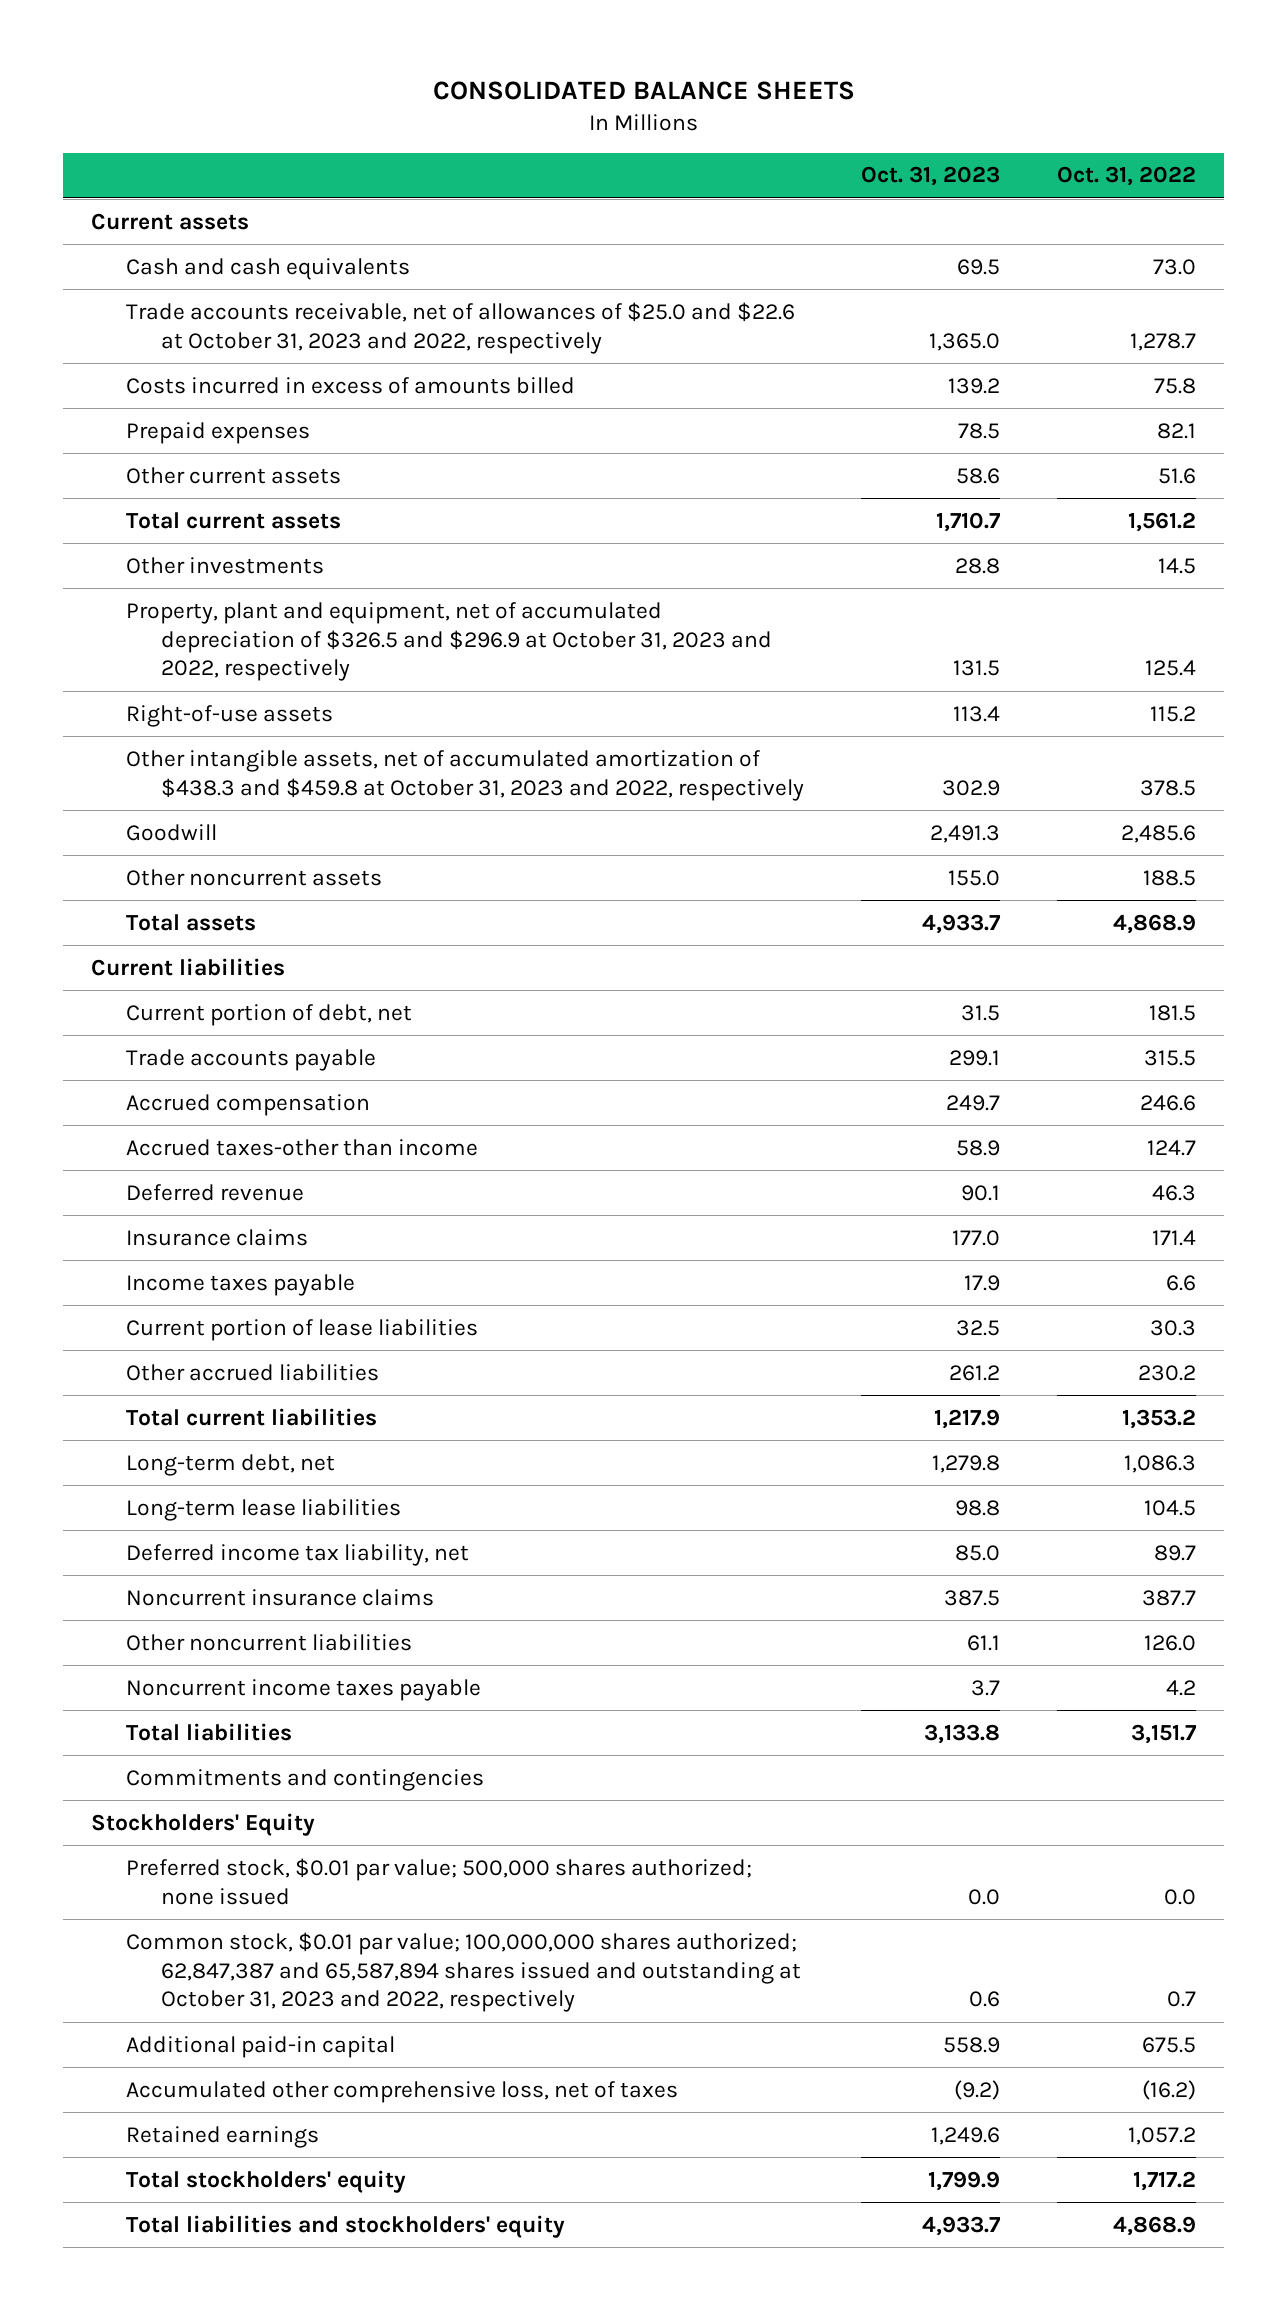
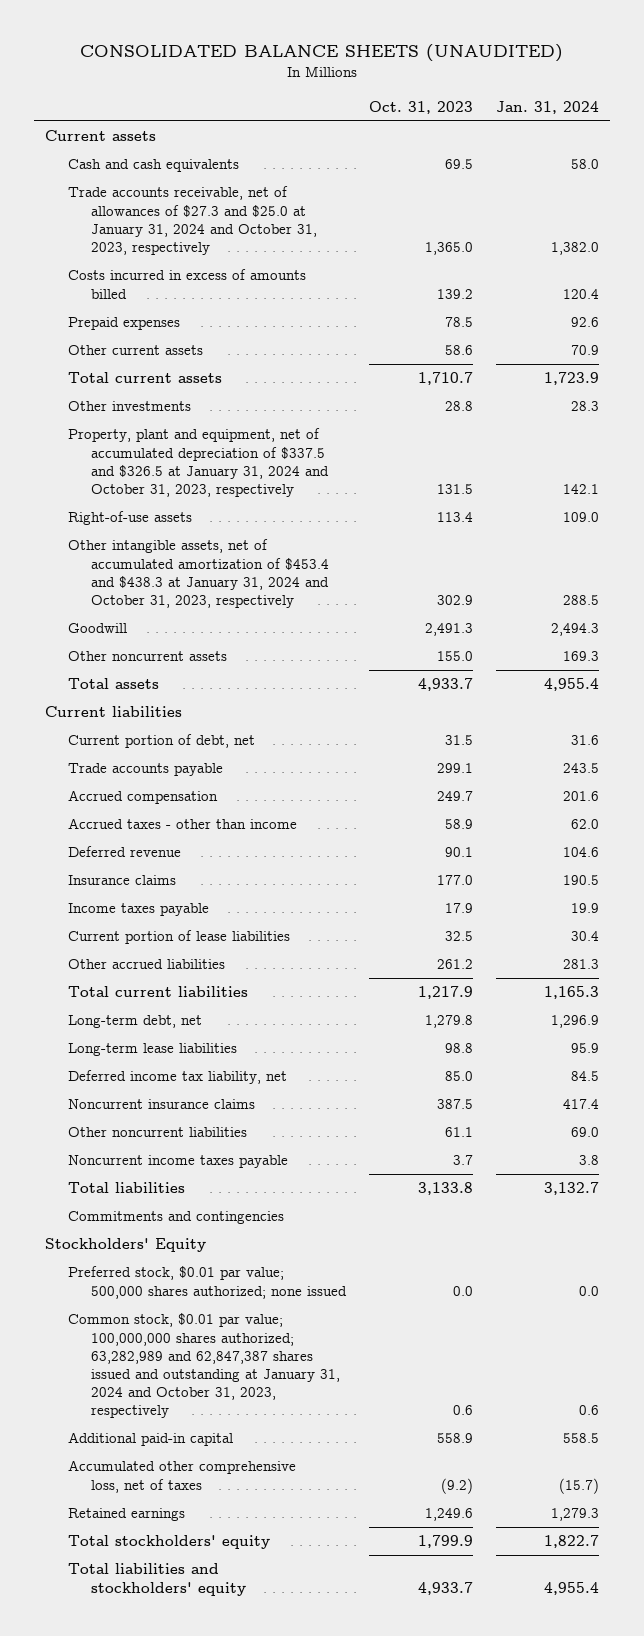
- CONSOLIDATED BALANCE SHEETS
+ CONSOLIDATED BALANCE SHEETS (UNAUDITED)
- | Oct. 31, 2023 | Oct. 31, 2022
+ | Oct. 31, 2023 | Jan. 31, 2024
- Trade accounts receivable, net of allowances of $25.0 and $22.6 at October 31, 2023 and 2022, respectively | 1,365.0 | 1,278.7
+ Trade accounts receivable, net of allowances of $27.3 and $25.0 at January 31, 2024 and October 31, 2023, respectively | 1,365.0 | 1,382.0
- Property, plant and equipment, net of accumulated depreciation of $326.5 and $296.9 at October 31, 2023 and 2022, respectively | 131.5 | 125.4
+ Property, plant and equipment, net of accumulated depreciation of $337.5 and $326.5 at January 31, 2024 and October 31, 2023, respectively | 131.5 | 142.1
- Other intangible assets, net of accumulated amortization of $438.3 and $459.8 at October 31, 2023 and 2022, respectively | 302.9 | 378.5
+ Other intangible assets, net of accumulated amortization of $453.4 and $438.3 at January 31, 2024 and October 31, 2023, respectively | 302.9 | 288.5
- Accrued taxes-other than income | 58.9 | 124.7
+ Accrued taxes - other than income | 58.9 | 62.0
- Common stock, $0.01 par value; 100,000,000 shares authorized; 62,847,387 and 65,587,894 shares issued and outstanding at October 31, 2023 and 2022, respectively | 0.6 | 0.7
+ Common stock, $0.01 par value; 100,000,000 shares authorized; 63,282,989 and 62,847,387 shares issued and outstanding at January 31, 2024 and October 31, 2023, respectively | 0.6 | 0.6

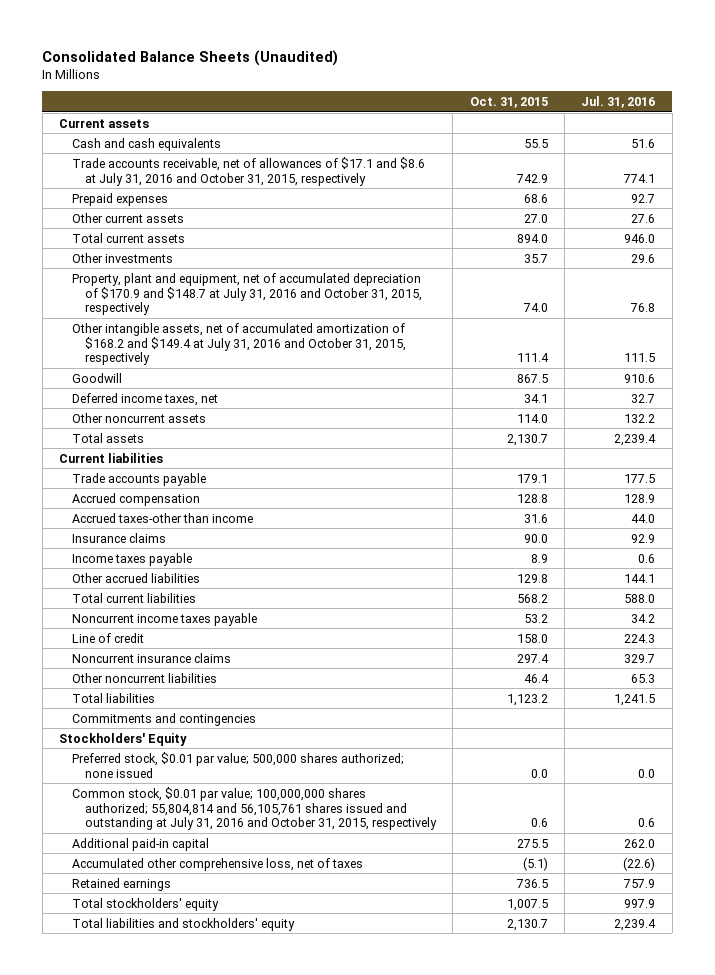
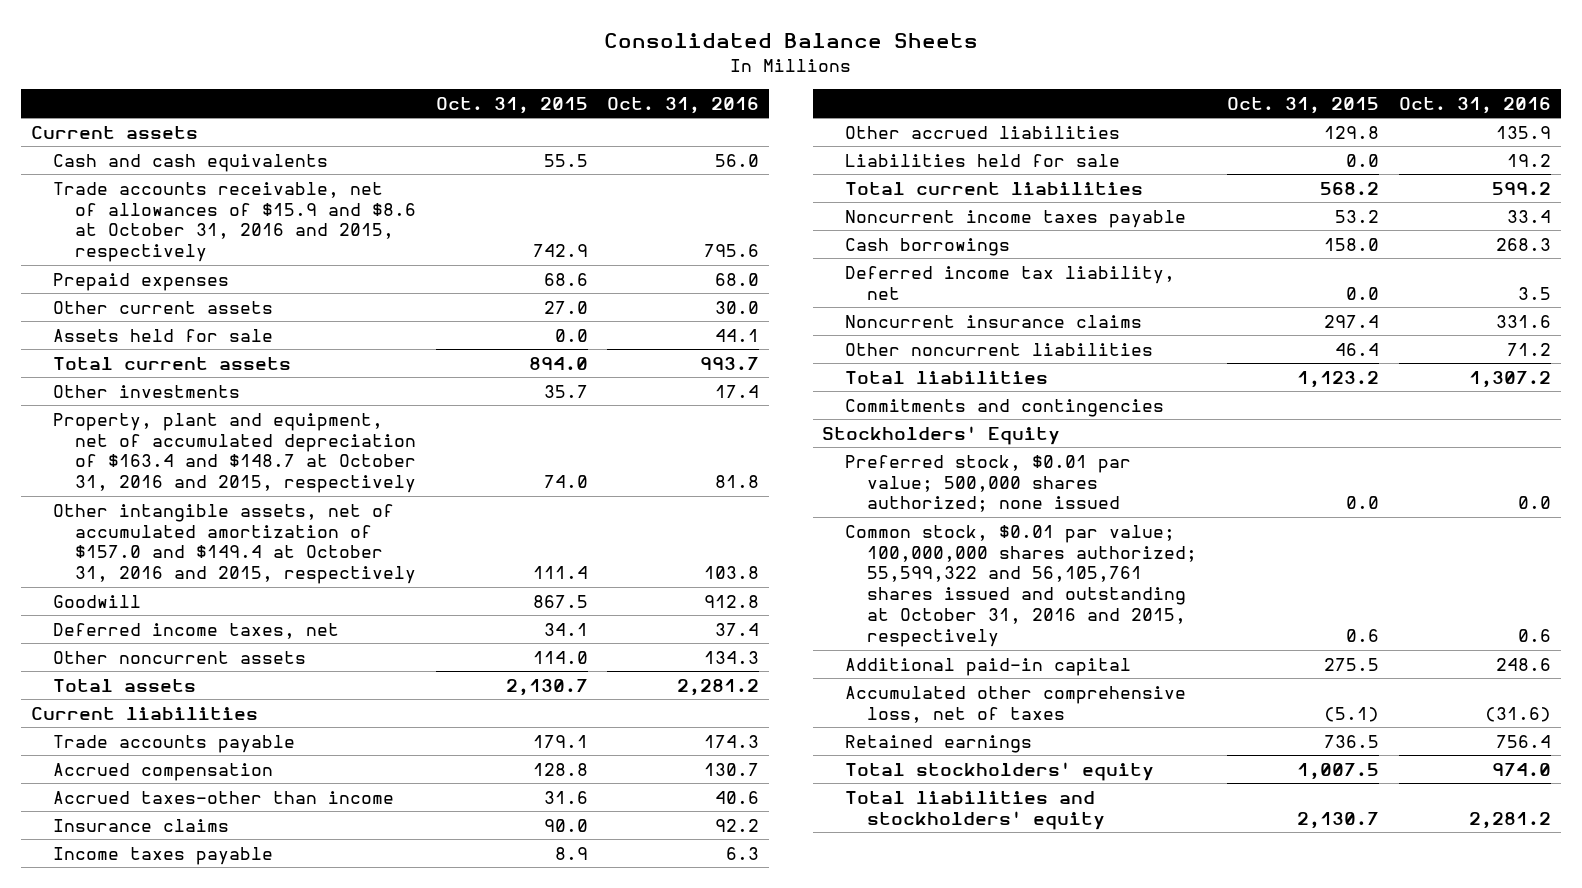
- Consolidated Balance Sheets (Unaudited)
+ Consolidated Balance Sheets
- | Oct. 31, 2015 | Jul. 31, 2016
+ | Oct. 31, 2015 | Oct. 31, 2016
- Trade accounts receivable, net of allowances of $17.1 and $8.6 at July 31, 2016 and October 31, 2015, respectively | 742.9 | 774.1
+ Trade accounts receivable, net of allowances of $15.9 and $8.6 at October 31, 2016 and 2015, respectively | 742.9 | 795.6
+ Assets held for sale | 0.0 | 44.1
- Property, plant and equipment, net of accumulated depreciation of $170.9 and $148.7 at July 31, 2016 and October 31, 2015, respectively | 74.0 | 76.8
- Other intangible assets, net of accumulated amortization of $168.2 and $149.4 at July 31, 2016 and October 31, 2015, respectively | 111.4 | 111.5
+ Property, plant and equipment, net of accumulated depreciation of $163.4 and $148.7 at October 31, 2016 and 2015, respectively | 74.0 | 81.8
+ Other intangible assets, net of accumulated amortization of $157.0 and $149.4 at October 31, 2016 and 2015, respectively | 111.4 | 103.8
+ Liabilities held for sale | 0.0 | 19.2
- Line of credit | 158.0 | 224.3
+ Cash borrowings | 158.0 | 268.3
+ Deferred income tax liability, net | 0.0 | 3.5
- Common stock, $0.01 par value; 100,000,000 shares authorized; 55,804,814 and 56,105,761 shares issued and outstanding at July 31, 2016 and October 31, 2015, respectively | 0.6 | 0.6
+ Common stock, $0.01 par value; 100,000,000 shares authorized; 55,599,322 and 56,105,761 shares issued and outstanding at October 31, 2016 and 2015, respectively | 0.6 | 0.6

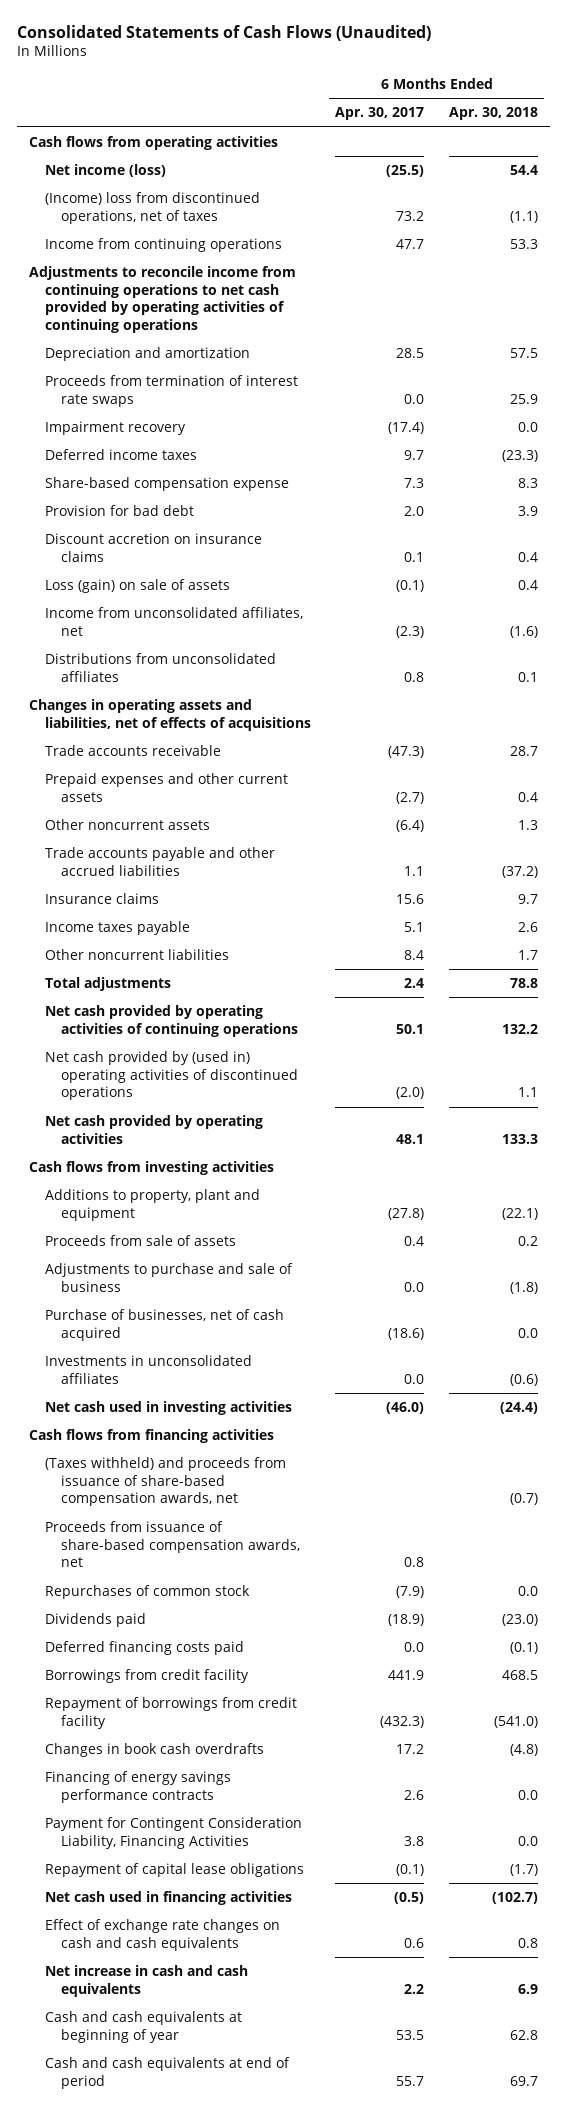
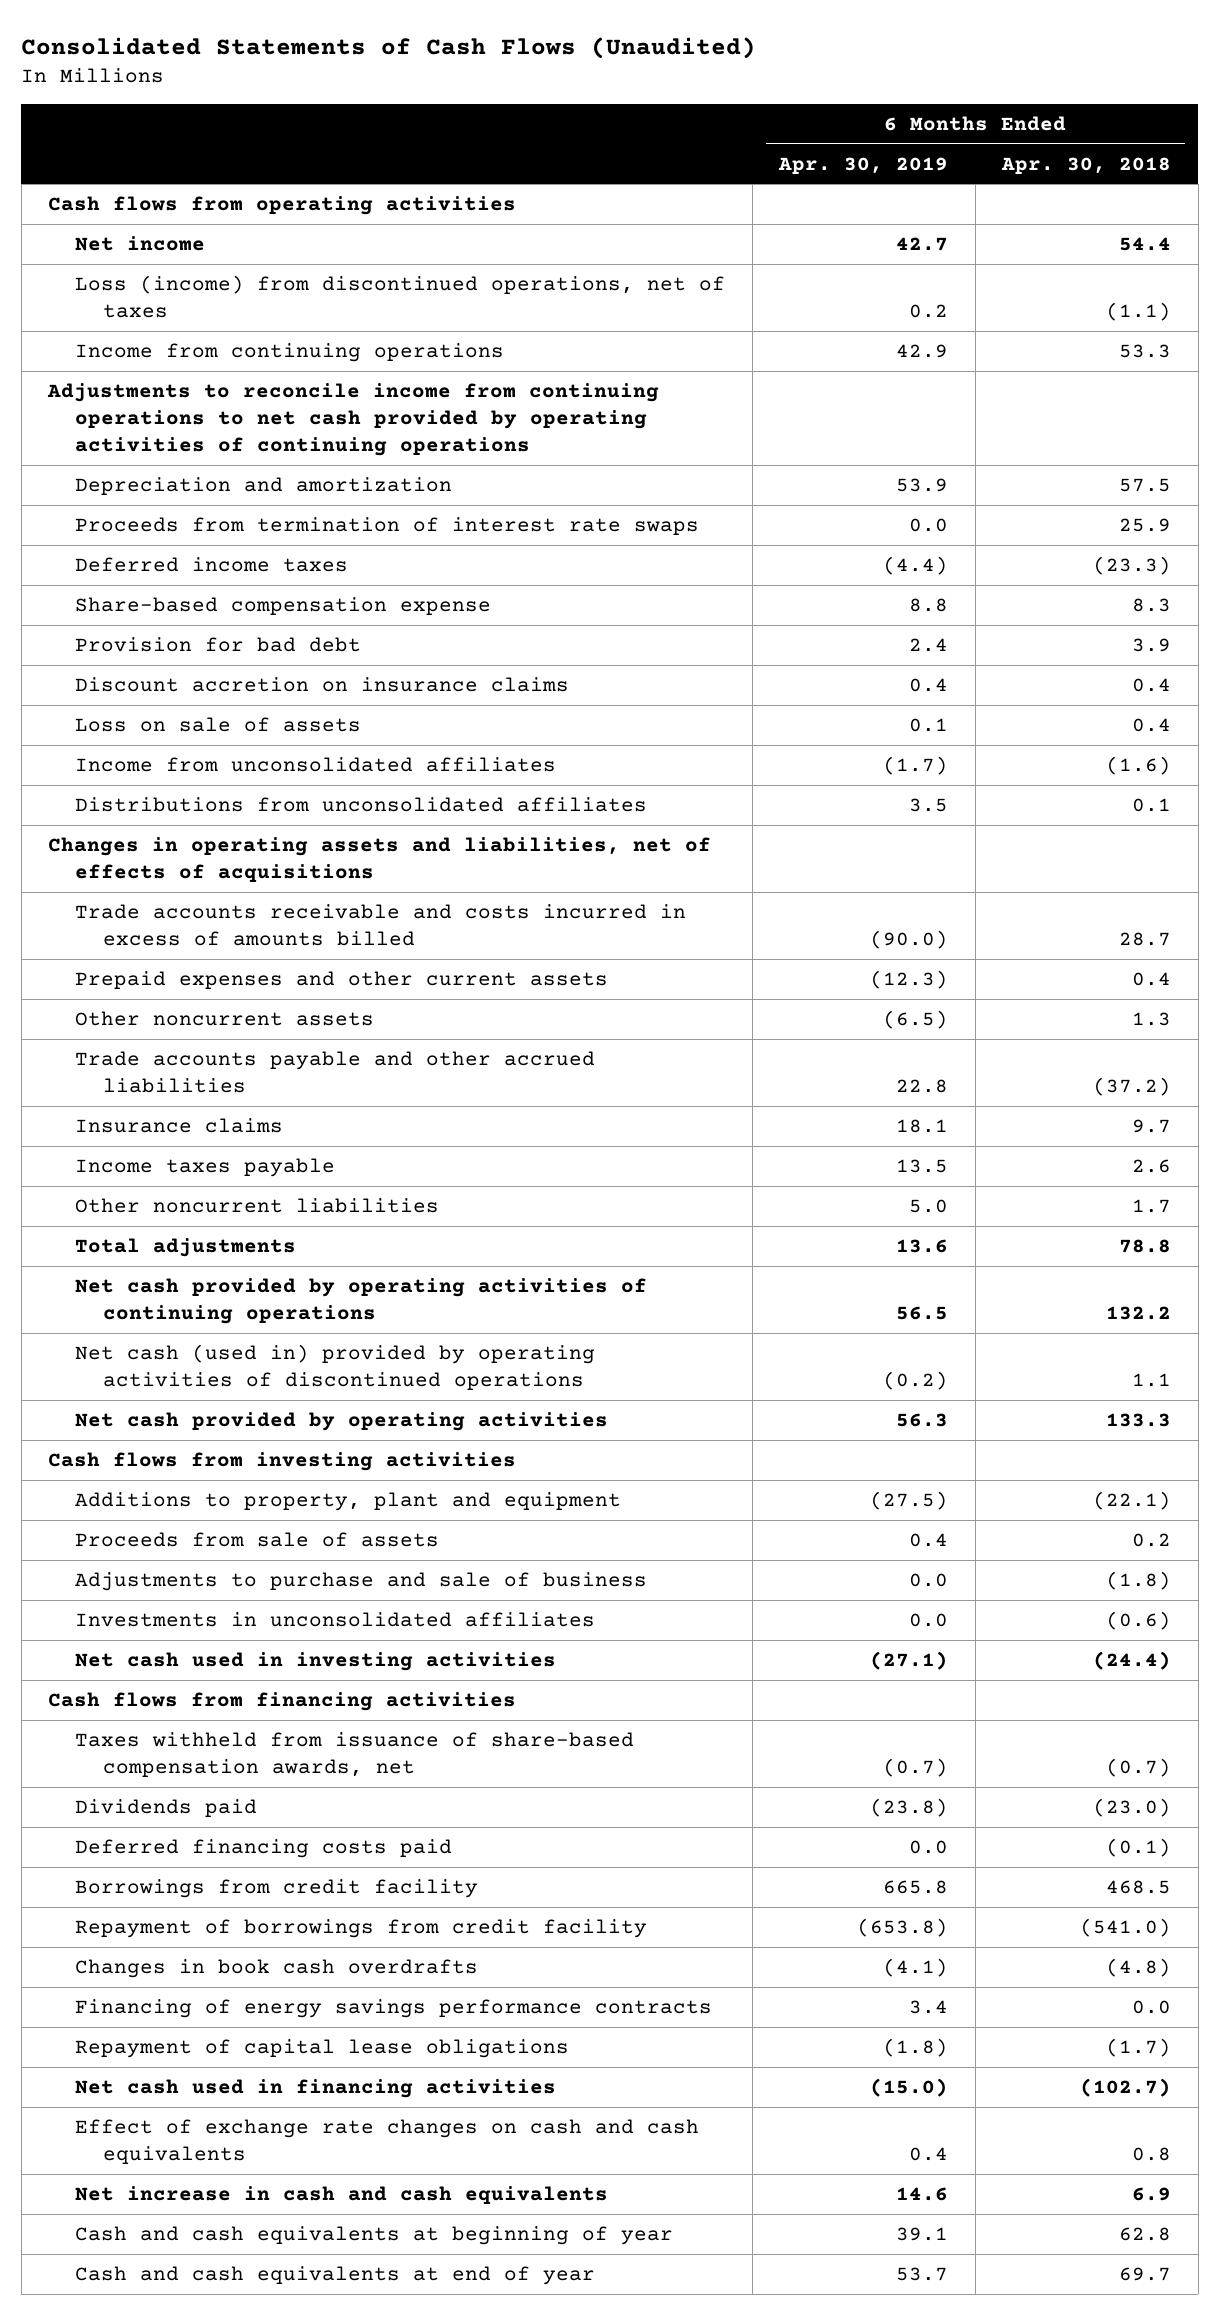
- | 6 Months Ended Apr. 30, 2017 | 6 Months Ended Apr. 30, 2018
+ | 6 Months Ended Apr. 30, 2019 | 6 Months Ended Apr. 30, 2018
- Net income (loss) | (25.5) | 54.4
- (Income) loss from discontinued operations, net of taxes | 73.2 | (1.1)
+ Net income | 42.7 | 54.4
+ Loss (income) from discontinued operations, net of taxes | 0.2 | (1.1)
- Impairment recovery | (17.4) | 0.0
- Loss (gain) on sale of assets | (0.1) | 0.4
- Income from unconsolidated affiliates, net | (2.3) | (1.6)
+ Loss on sale of assets | 0.1 | 0.4
+ Income from unconsolidated affiliates | (1.7) | (1.6)
- Trade accounts receivable | (47.3) | 28.7
+ Trade accounts receivable and costs incurred in excess of amounts billed | (90.0) | 28.7
- Net cash provided by (used in) operating activities of discontinued operations | (2.0) | 1.1
+ Net cash (used in) provided by operating activities of discontinued operations | (0.2) | 1.1
- Purchase of businesses, net of cash acquired | (18.6) | 0.0
- (Taxes withheld) and proceeds from issuance of share-based compensation awards, net | | (0.7)
- Proceeds from issuance of share-based compensation awards, net | 0.8 |
- Repurchases of common stock | (7.9) | 0.0
+ Taxes withheld from issuance of share-based compensation awards, net | (0.7) | (0.7)
- Payment for Contingent Consideration Liability, Financing Activities | 3.8 | 0.0
- Cash and cash equivalents at end of period | 55.7 | 69.7
+ Cash and cash equivalents at end of year | 53.7 | 69.7

